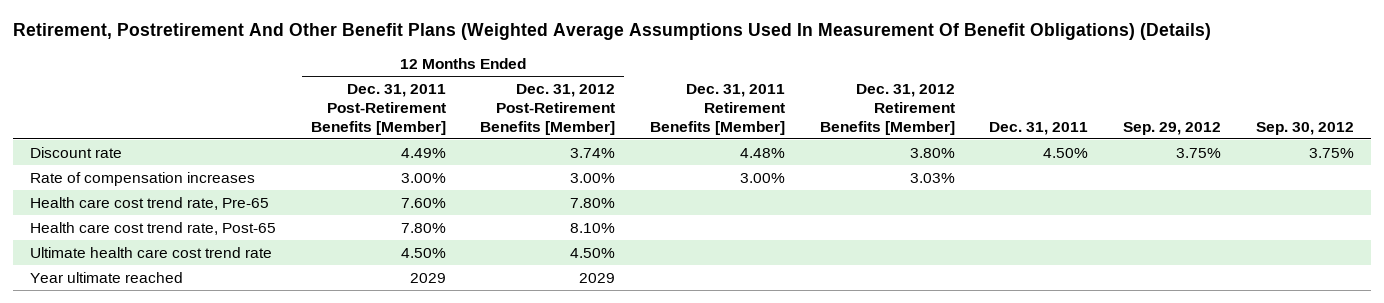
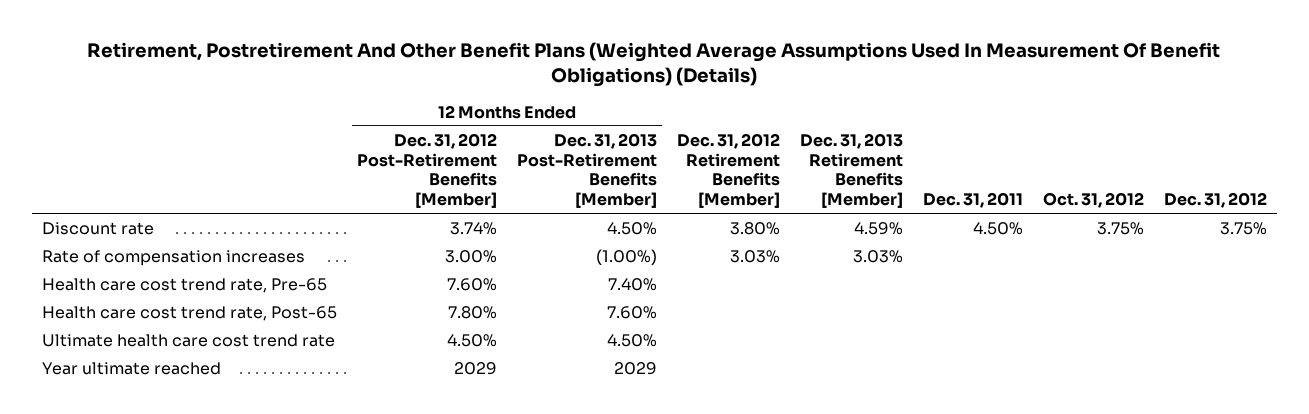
- | 12 Months Ended Dec. 31, 2011 Post-Retirement Benefits [Member] | 12 Months Ended Dec. 31, 2012 Post-Retirement Benefits [Member] | Dec. 31, 2011 Retirement Benefits [Member] | Dec. 31, 2012 Retirement Benefits [Member] | Dec. 31, 2011 | Sep. 29, 2012 | Sep. 30, 2012
+ | 12 Months Ended Dec. 31, 2012 Post-Retirement Benefits [Member] | 12 Months Ended Dec. 31, 2013 Post-Retirement Benefits [Member] | Dec. 31, 2012 Retirement Benefits [Member] | Dec. 31, 2013 Retirement Benefits [Member] | Dec. 31, 2011 | Oct. 31, 2012 | Dec. 31, 2012
- Health care cost trend rate, Pre-65 | 7.60% | 7.80% | | | | |
- Health care cost trend rate, Post-65 | 7.80% | 8.10% | | | | |
+ Health care cost trend rate, Pre-65 | 7.60% | 7.40% | | | | |
+ Health care cost trend rate, Post-65 | 7.80% | 7.60% | | | | |

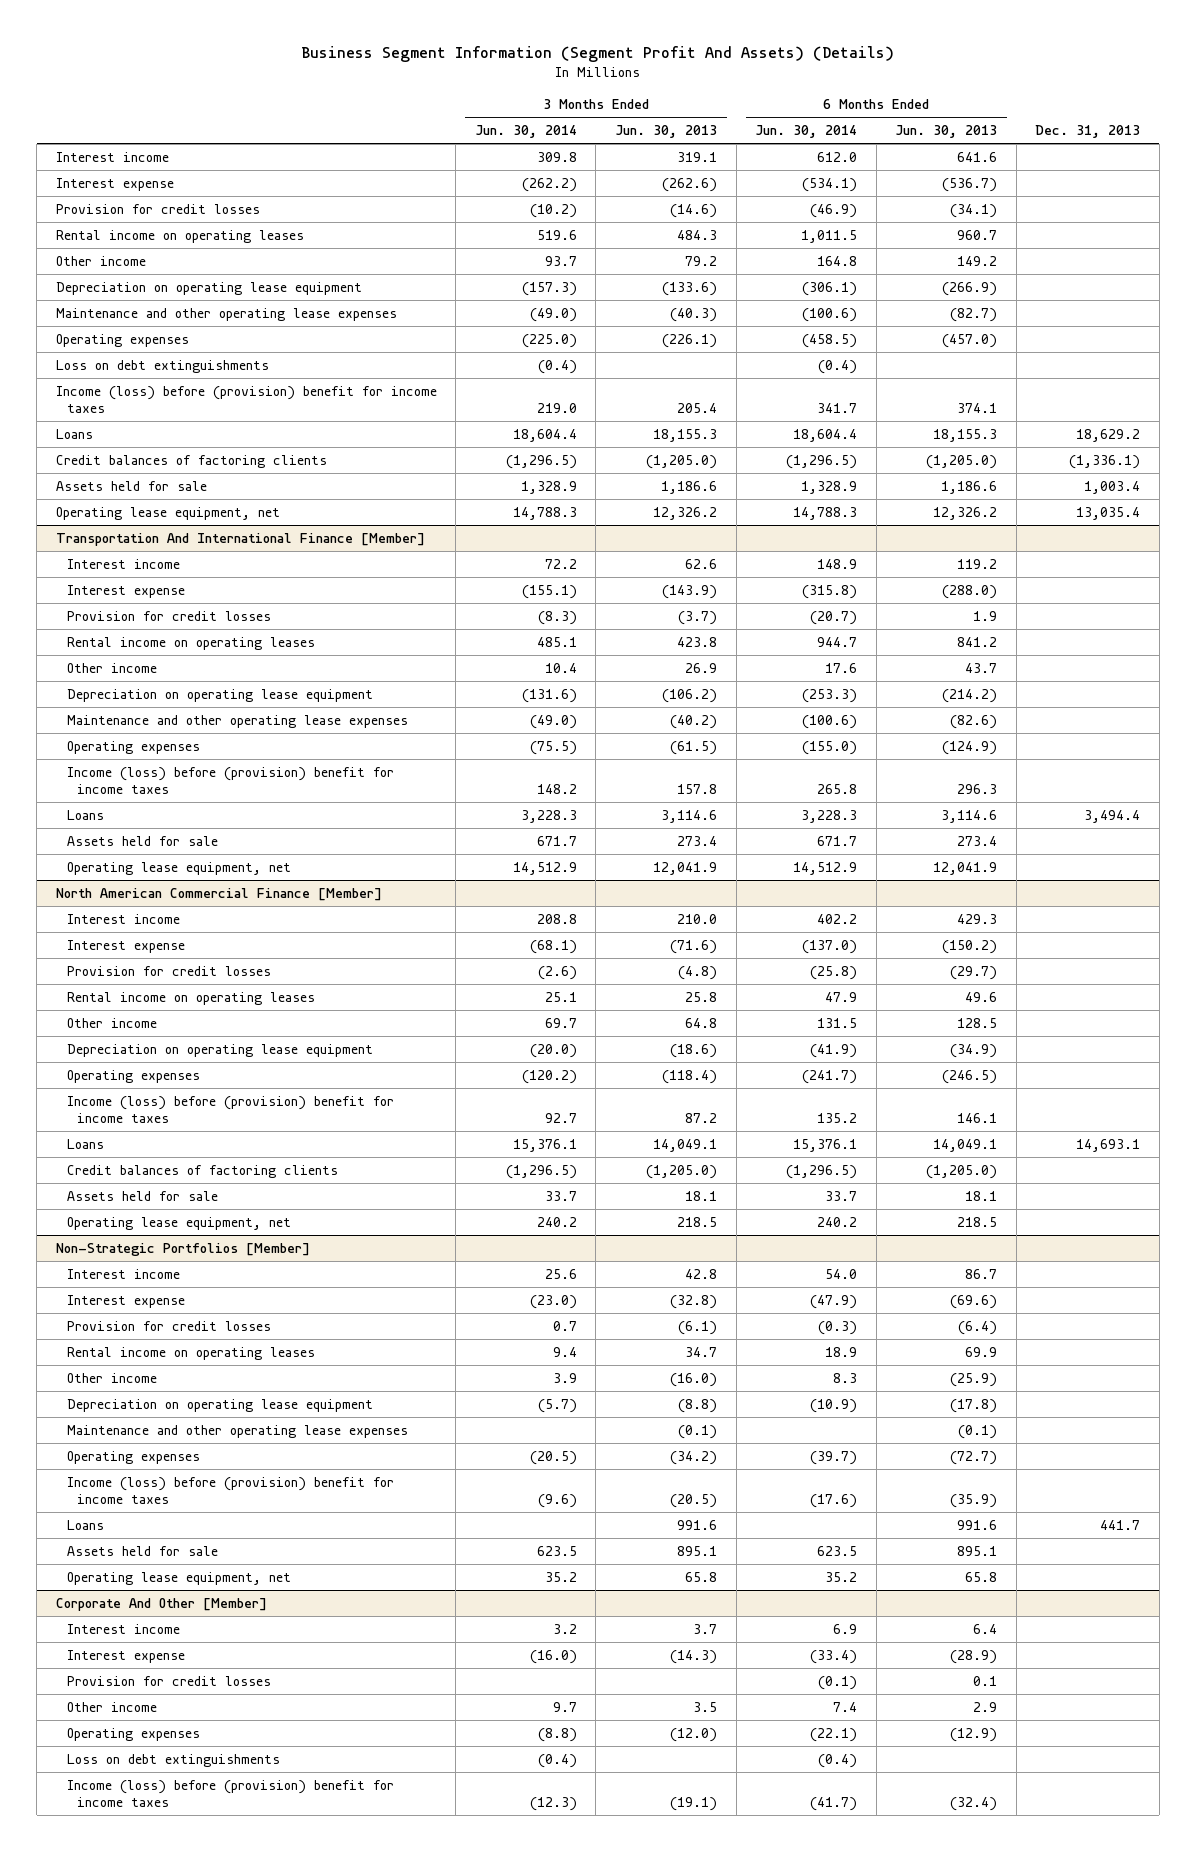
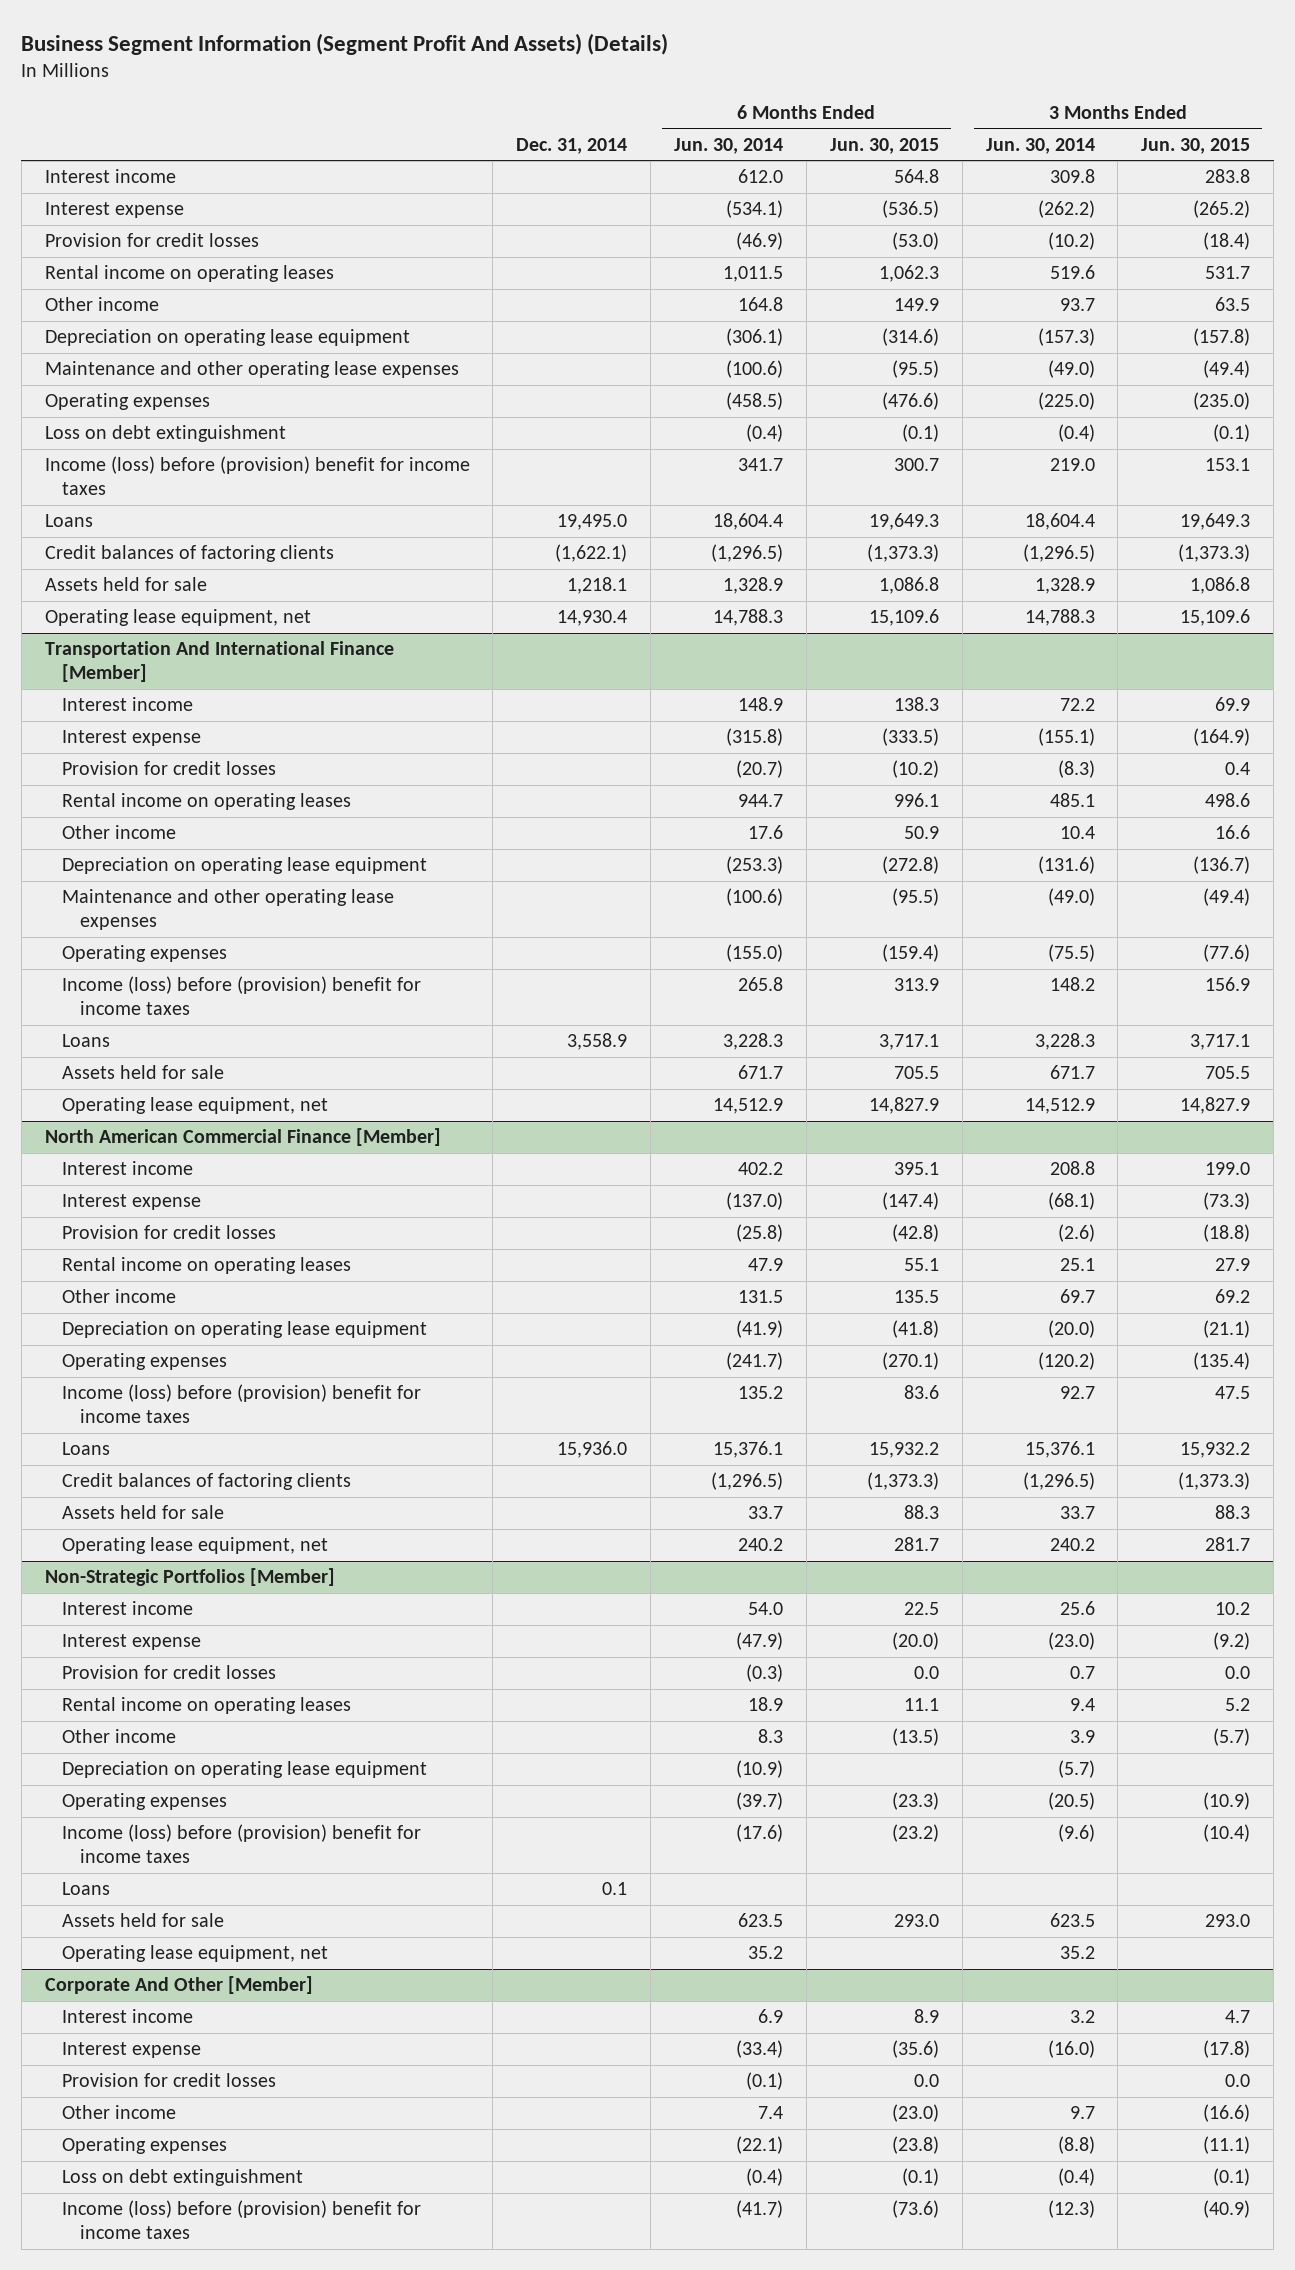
- | 3 Months Ended Jun. 30, 2014 | 3 Months Ended Jun. 30, 2013 | 6 Months Ended Jun. 30, 2014 | 6 Months Ended Jun. 30, 2013 | Dec. 31, 2013
+ | Dec. 31, 2014 | 6 Months Ended Jun. 30, 2014 | 6 Months Ended Jun. 30, 2015 | 3 Months Ended Jun. 30, 2014 | 3 Months Ended Jun. 30, 2015
- Loss on debt extinguishments | (0.4) | | (0.4) | |
+ Loss on debt extinguishment | | (0.4) | (0.1) | (0.4) | (0.1)
@ Non-Strategic Portfolios [Member]
- Maintenance and other operating lease expenses | | (0.1) | | (0.1) |
@ Corporate And Other [Member]
- Loss on debt extinguishments | (0.4) | | (0.4) | |
+ Loss on debt extinguishment | | (0.4) | (0.1) | (0.4) | (0.1)

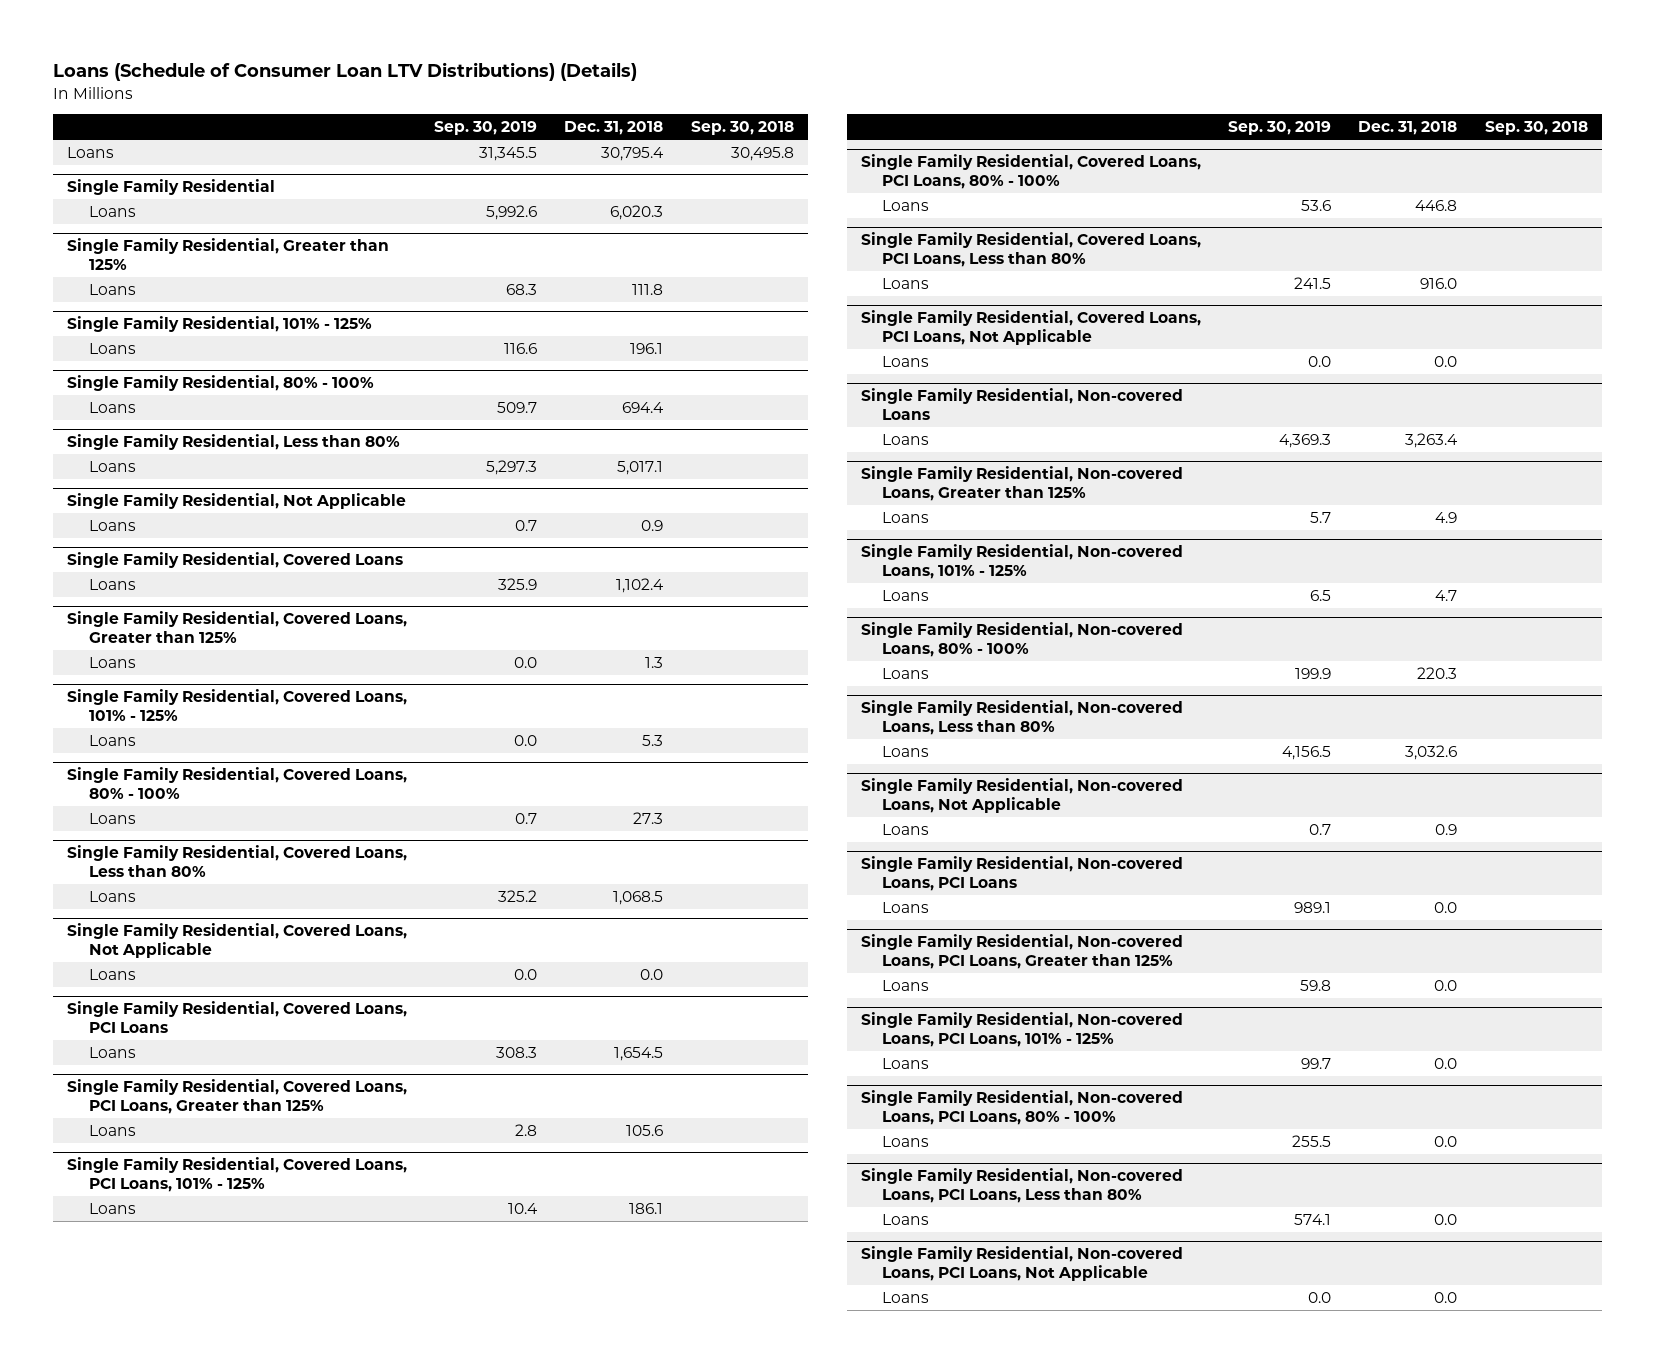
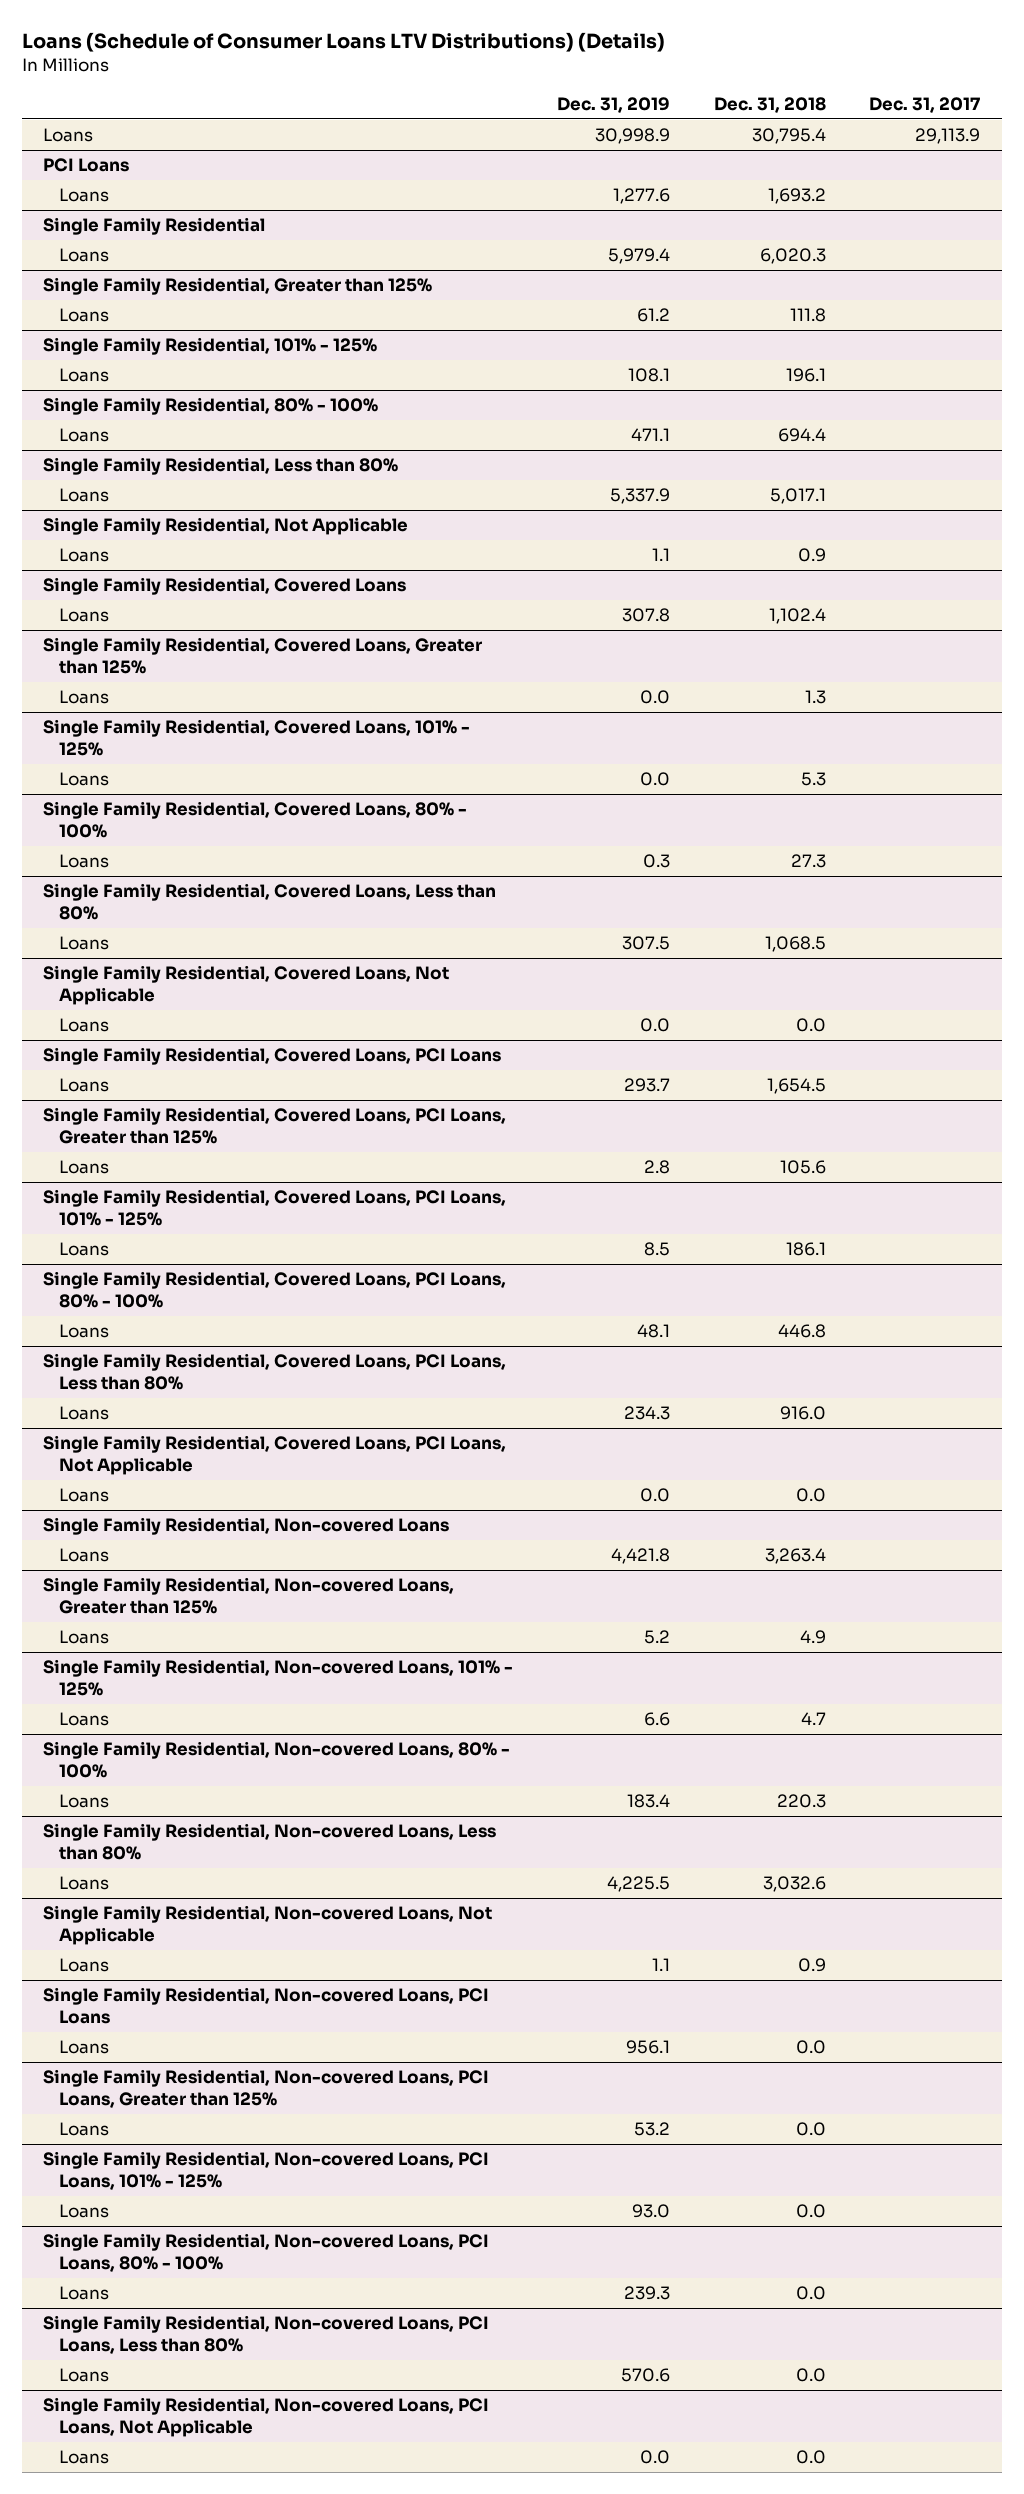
- Loans (Schedule of Consumer Loan LTV Distributions) (Details)
+ Loans (Schedule of Consumer Loans LTV Distributions) (Details)
- | Sep. 30, 2019 | Dec. 31, 2018 | Sep. 30, 2018
+ | Dec. 31, 2019 | Dec. 31, 2018 | Dec. 31, 2017
+ PCI Loans
+ Loans | 1,277.6 | 1,693.2 |

